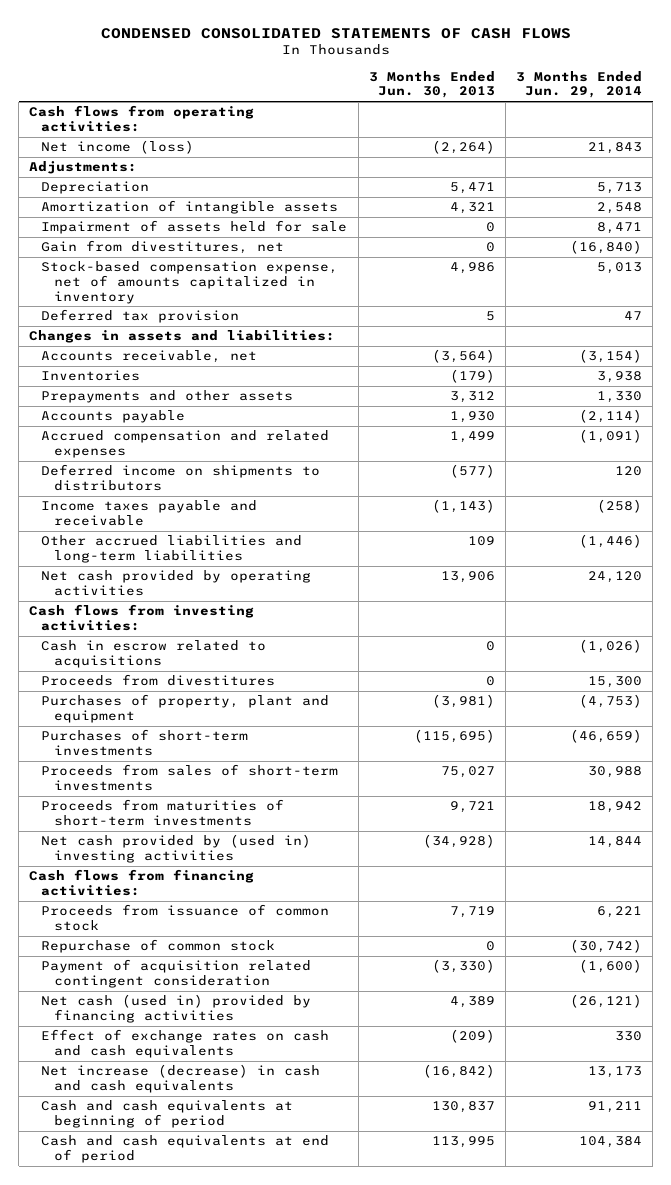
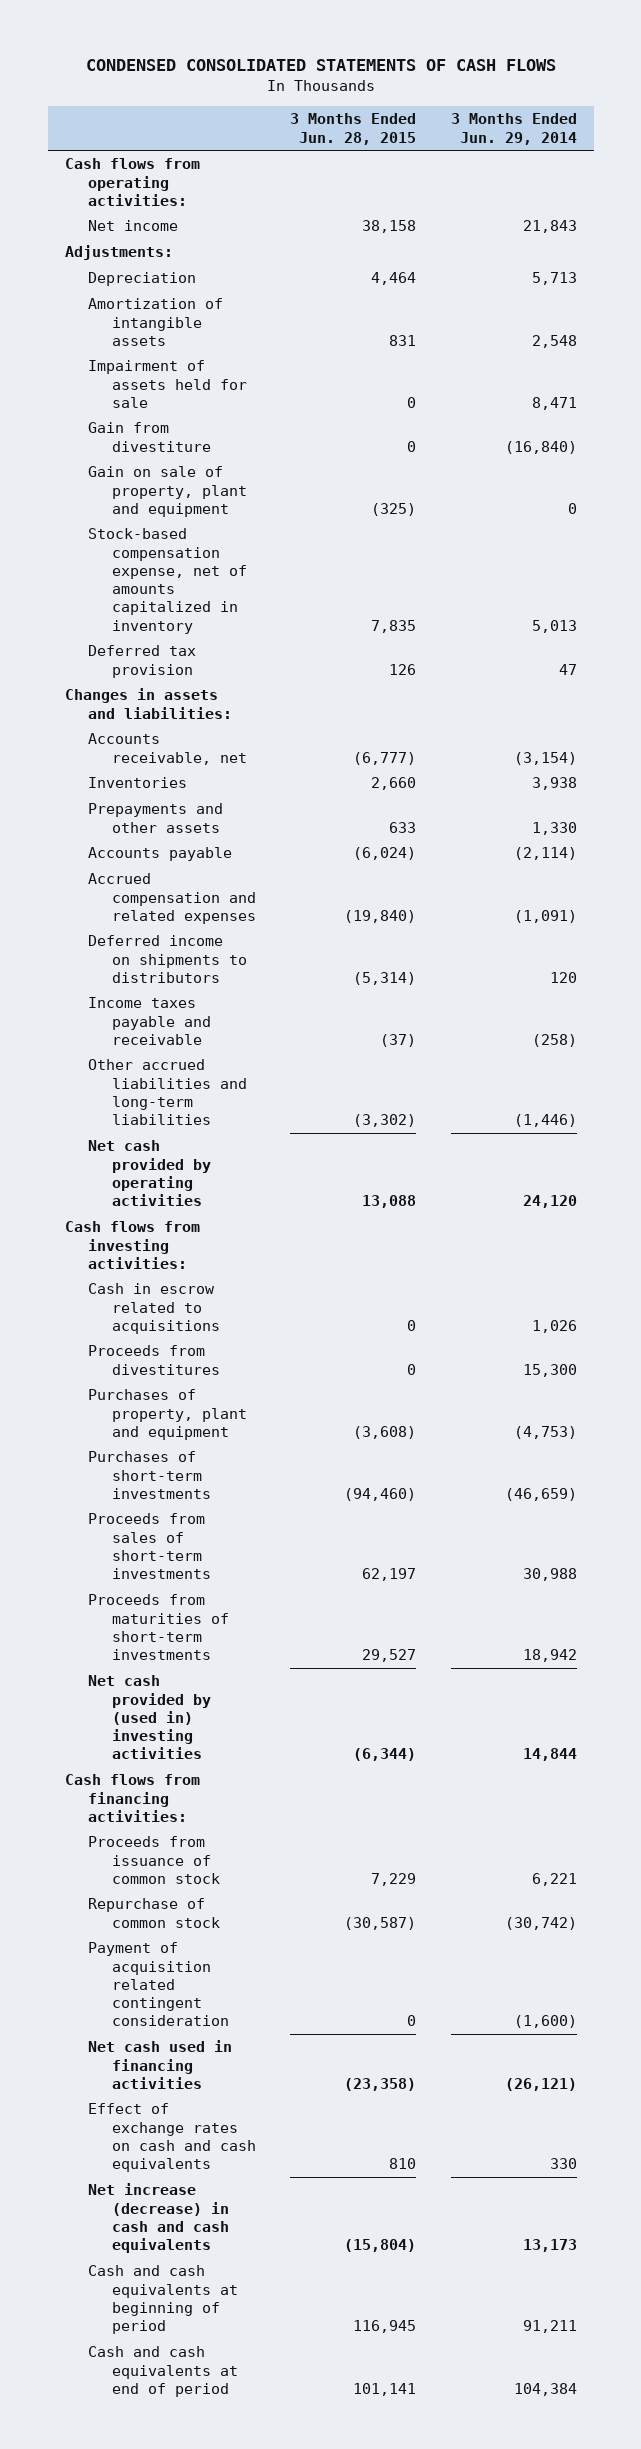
- | 3 Months Ended Jun. 30, 2013 | 3 Months Ended Jun. 29, 2014
+ | 3 Months Ended Jun. 28, 2015 | 3 Months Ended Jun. 29, 2014
- Net income (loss) | (2,264) | 21,843
+ Net income | 38,158 | 21,843
- Gain from divestitures, net | 0 | (16,840)
+ Gain from divestiture | 0 | (16,840)
+ Gain on sale of property, plant and equipment | (325) | 0
- Cash in escrow related to acquisitions | 0 | (1,026)
+ Cash in escrow related to acquisitions | 0 | 1,026
- Net cash (used in) provided by financing activities | 4,389 | (26,121)
+ Net cash used in financing activities | (23,358) | (26,121)

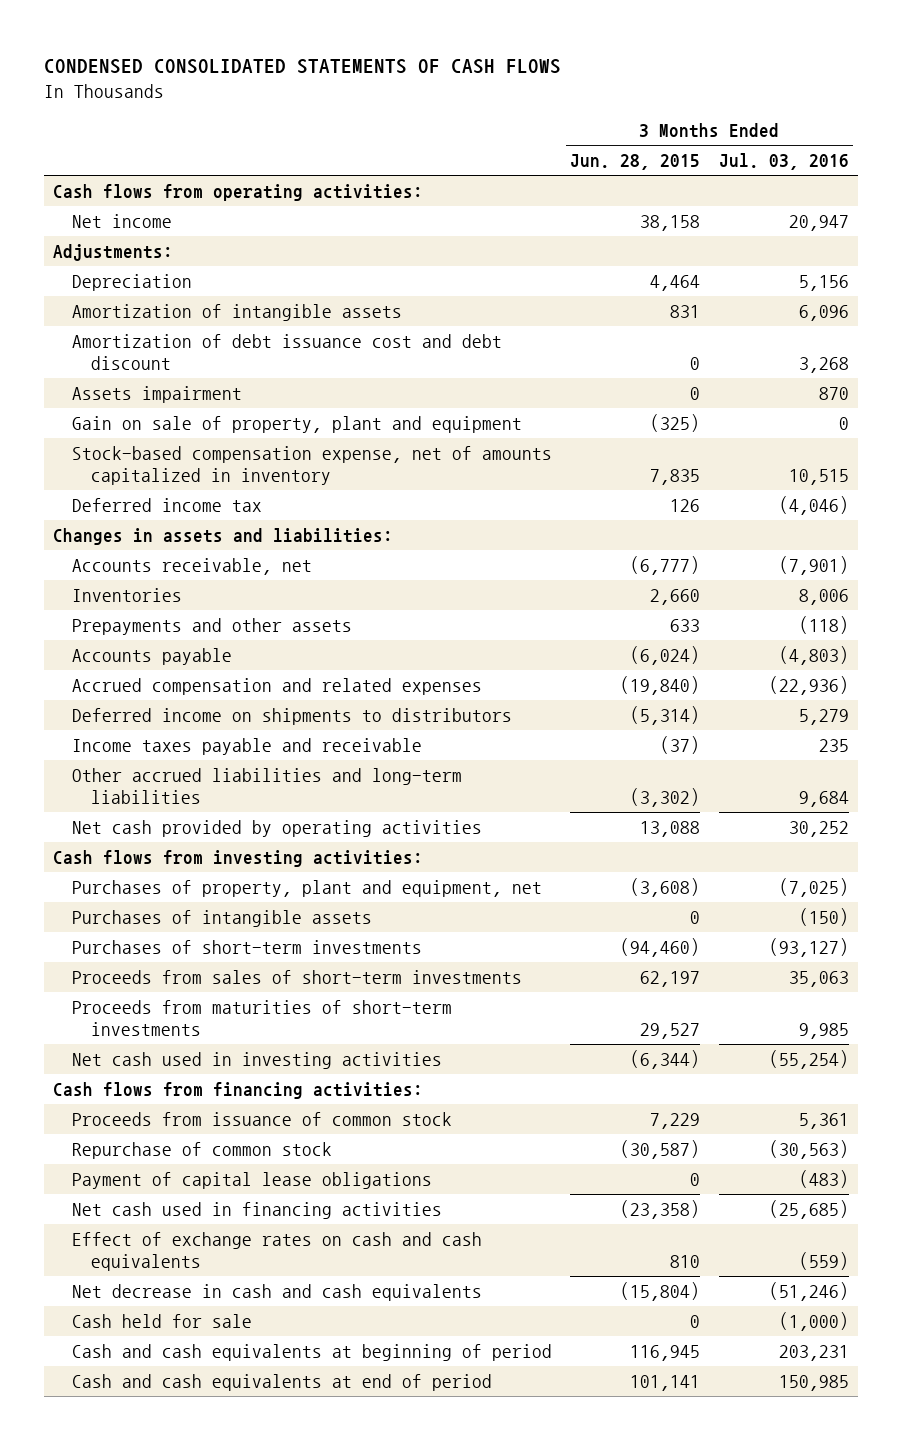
- | 3 Months Ended Jun. 28, 2015 | 3 Months Ended Jun. 29, 2014
+ | 3 Months Ended Jun. 28, 2015 | 3 Months Ended Jul. 03, 2016
- Impairment of assets held for sale | 0 | 8,471
- Gain from divestiture | 0 | (16,840)
+ Amortization of debt issuance cost and debt discount | 0 | 3,268
+ Assets impairment | 0 | 870
- Deferred tax provision | 126 | 47
+ Deferred income tax | 126 | (4,046)
- Cash in escrow related to acquisitions | 0 | 1,026
- Proceeds from divestitures | 0 | 15,300
- Purchases of property, plant and equipment | (3,608) | (4,753)
+ Purchases of property, plant and equipment, net | (3,608) | (7,025)
+ Purchases of intangible assets | 0 | (150)
- Net cash provided by (used in) investing activities | (6,344) | 14,844
+ Net cash used in investing activities | (6,344) | (55,254)
- Payment of acquisition related contingent consideration | 0 | (1,600)
+ Payment of capital lease obligations | 0 | (483)
- Net increase (decrease) in cash and cash equivalents | (15,804) | 13,173
+ Net decrease in cash and cash equivalents | (15,804) | (51,246)
+ Cash held for sale | 0 | (1,000)

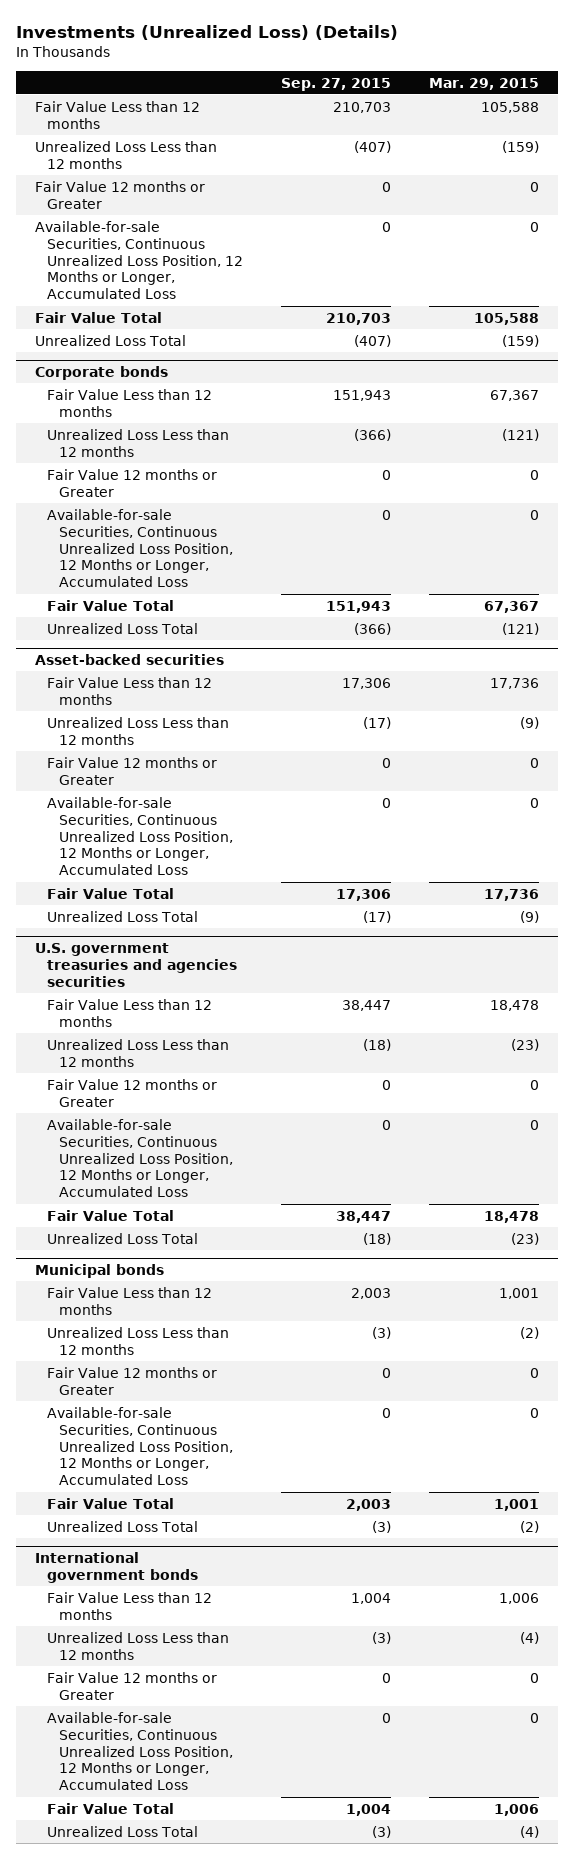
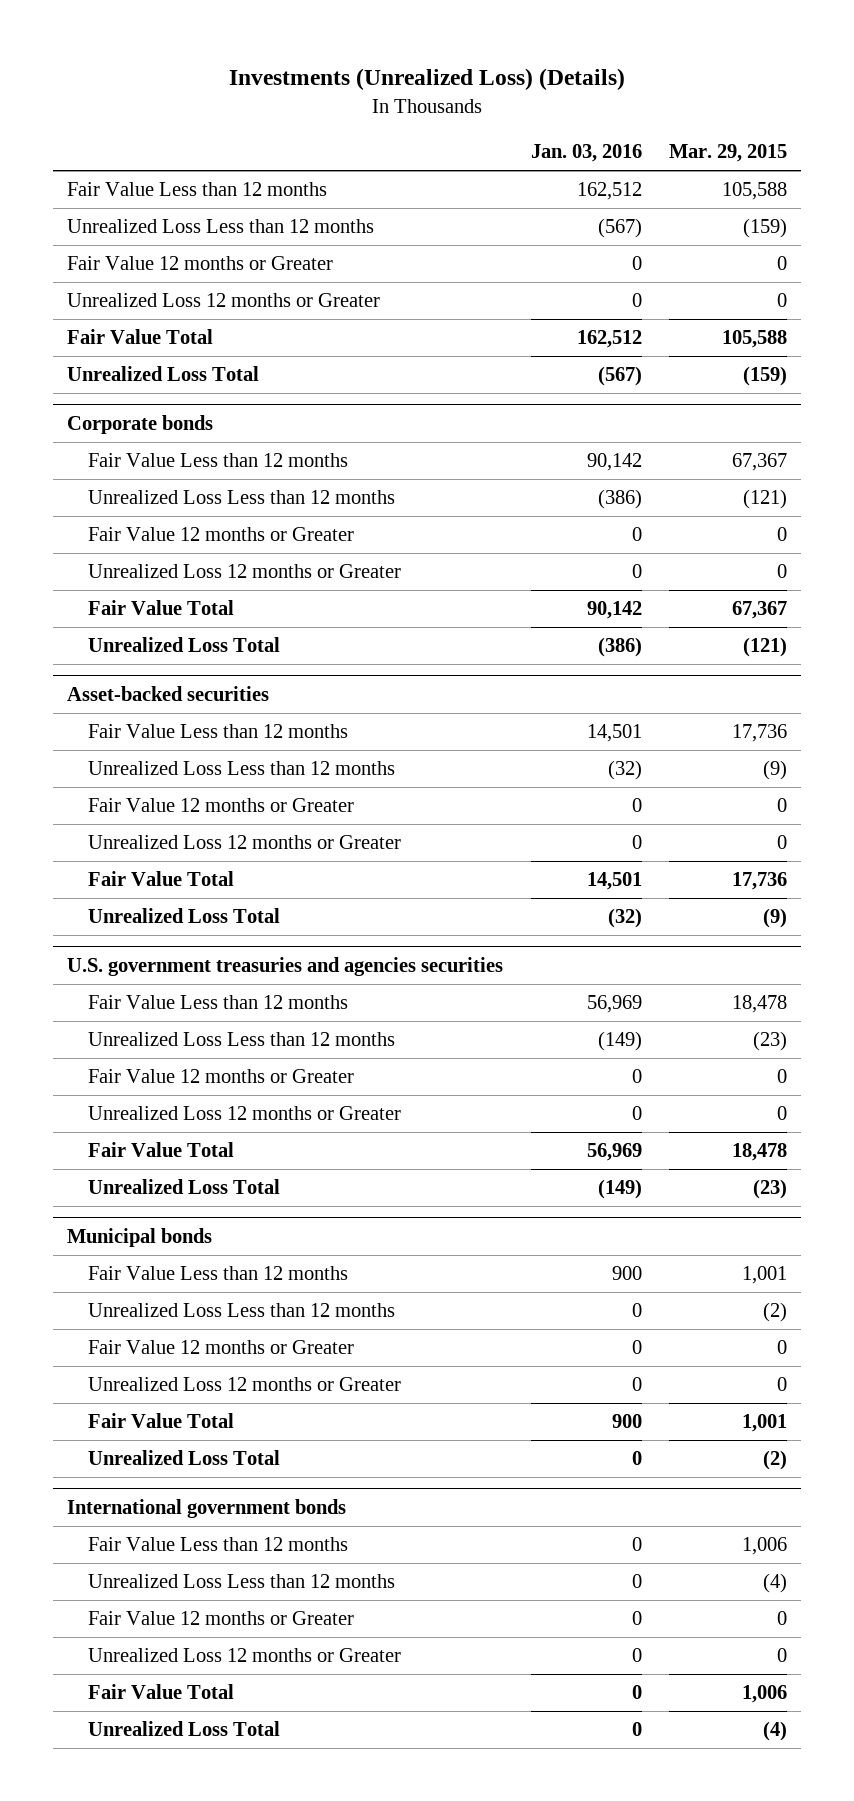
- | Sep. 27, 2015 | Mar. 29, 2015
+ | Jan. 03, 2016 | Mar. 29, 2015
- Available-for-sale Securities, Continuous Unrealized Loss Position, 12 Months or Longer, Accumulated Loss | 0 | 0
+ Unrealized Loss 12 months or Greater | 0 | 0
@ Corporate bonds
- Available-for-sale Securities, Continuous Unrealized Loss Position, 12 Months or Longer, Accumulated Loss | 0 | 0
+ Unrealized Loss 12 months or Greater | 0 | 0
@ Asset-backed securities
- Available-for-sale Securities, Continuous Unrealized Loss Position, 12 Months or Longer, Accumulated Loss | 0 | 0
+ Unrealized Loss 12 months or Greater | 0 | 0
@ U.S. government treasuries and agencies securities
- Available-for-sale Securities, Continuous Unrealized Loss Position, 12 Months or Longer, Accumulated Loss | 0 | 0
+ Unrealized Loss 12 months or Greater | 0 | 0
@ Municipal bonds
- Available-for-sale Securities, Continuous Unrealized Loss Position, 12 Months or Longer, Accumulated Loss | 0 | 0
+ Unrealized Loss 12 months or Greater | 0 | 0
@ International government bonds
- Available-for-sale Securities, Continuous Unrealized Loss Position, 12 Months or Longer, Accumulated Loss | 0 | 0
+ Unrealized Loss 12 months or Greater | 0 | 0

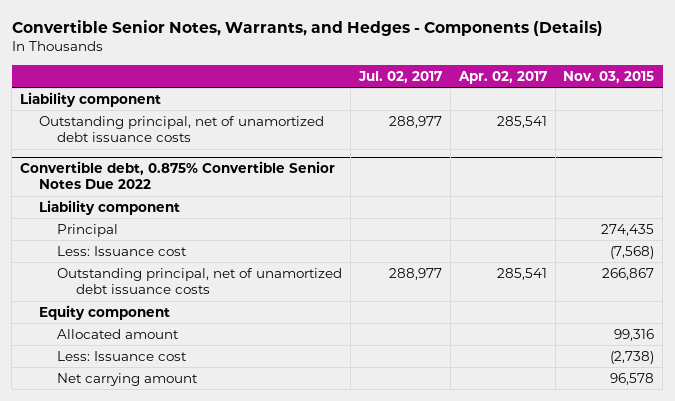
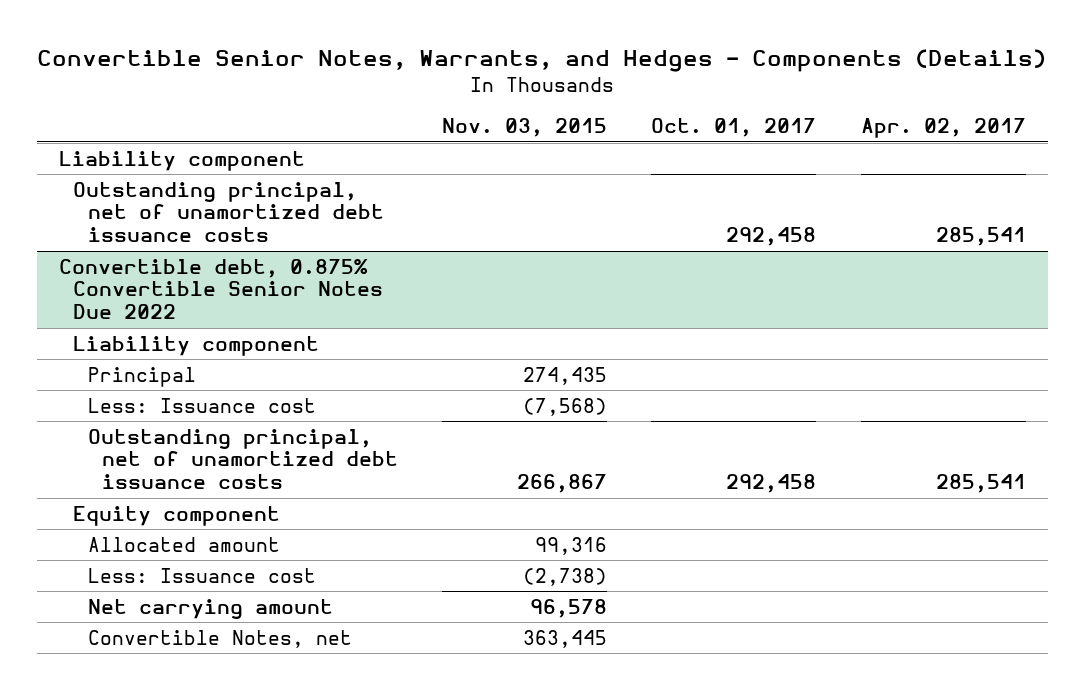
- | Jul. 02, 2017 | Apr. 02, 2017 | Nov. 03, 2015
+ | Nov. 03, 2015 | Oct. 01, 2017 | Apr. 02, 2017
@ Convertible debt, 0.875% Convertible Senior Notes Due 2022
+ Convertible Notes, net | 363,445 | |

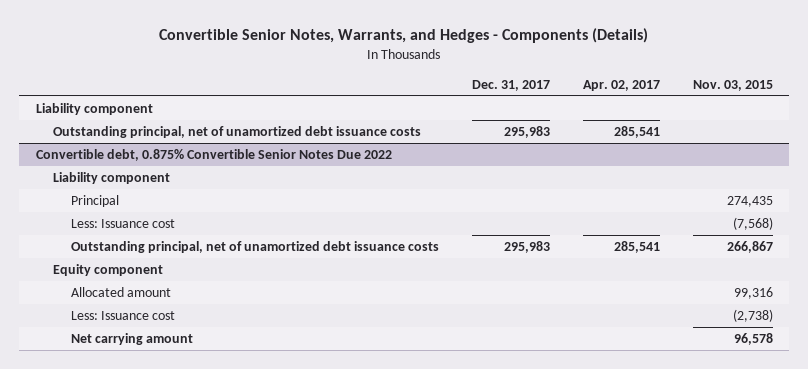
- | Nov. 03, 2015 | Oct. 01, 2017 | Apr. 02, 2017
+ | Dec. 31, 2017 | Apr. 02, 2017 | Nov. 03, 2015
@ Convertible debt, 0.875% Convertible Senior Notes Due 2022
- Convertible Notes, net | 363,445 | |

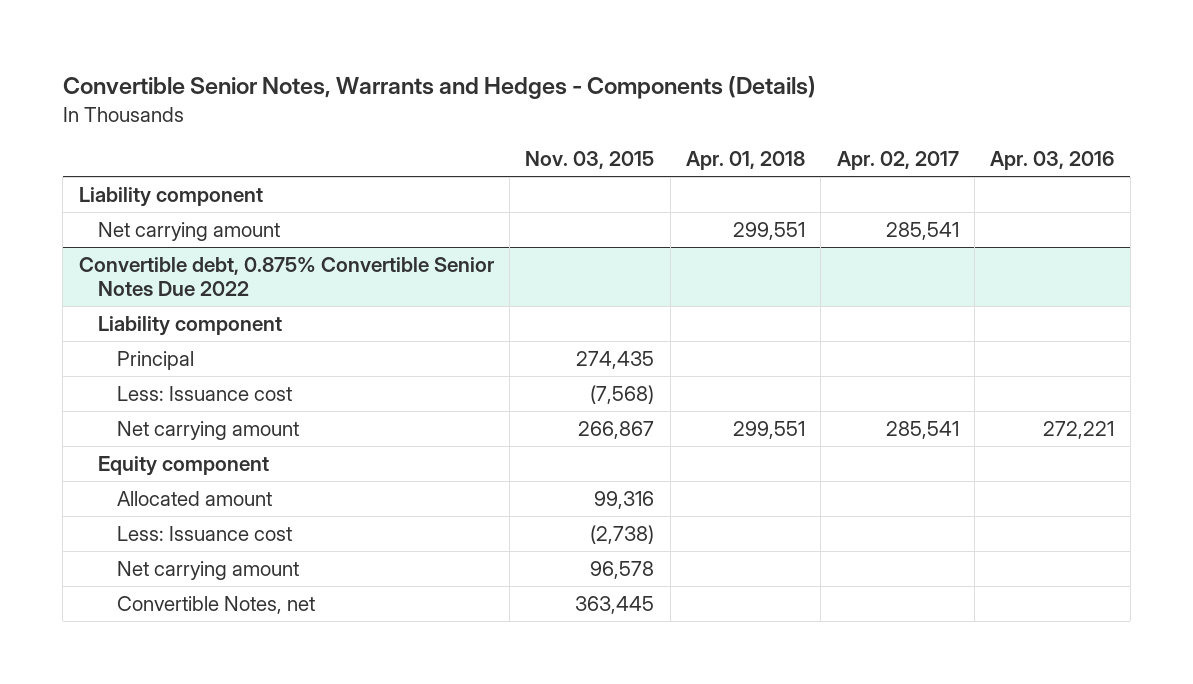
- Convertible Senior Notes, Warrants, and Hedges - Components (Details)
+ Convertible Senior Notes, Warrants and Hedges - Components (Details)
- | Dec. 31, 2017 | Apr. 02, 2017 | Nov. 03, 2015
+ | Nov. 03, 2015 | Apr. 01, 2018 | Apr. 02, 2017 | Apr. 03, 2016
- Outstanding principal, net of unamortized debt issuance costs | 295,983 | 285,541 |
+ Net carrying amount | | 299,551 | 285,541 |
@ Convertible debt, 0.875% Convertible Senior Notes Due 2022
- Outstanding principal, net of unamortized debt issuance costs | 295,983 | 285,541 | 266,867
+ Net carrying amount | 266,867 | 299,551 | 285,541 | 272,221
+ Convertible Notes, net | 363,445 | | |

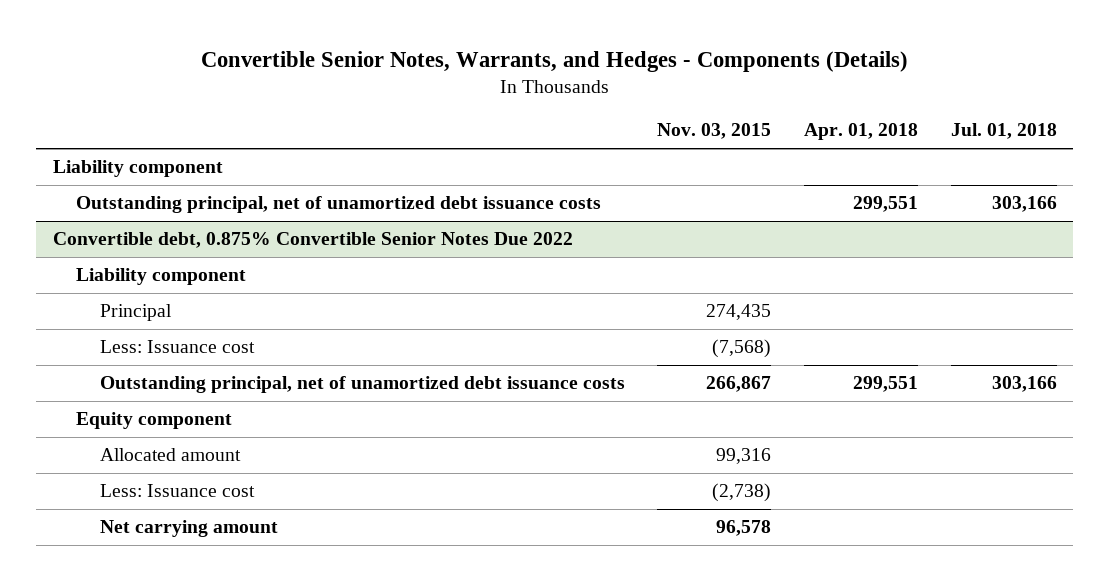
- Convertible Senior Notes, Warrants and Hedges - Components (Details)
+ Convertible Senior Notes, Warrants, and Hedges - Components (Details)
- | Nov. 03, 2015 | Apr. 01, 2018 | Apr. 02, 2017 | Apr. 03, 2016
+ | Nov. 03, 2015 | Apr. 01, 2018 | Jul. 01, 2018
- Net carrying amount | | 299,551 | 285,541 |
+ Outstanding principal, net of unamortized debt issuance costs | | 299,551 | 303,166
@ Convertible debt, 0.875% Convertible Senior Notes Due 2022
- Net carrying amount | 266,867 | 299,551 | 285,541 | 272,221
+ Outstanding principal, net of unamortized debt issuance costs | 266,867 | 299,551 | 303,166
- Convertible Notes, net | 363,445 | | |

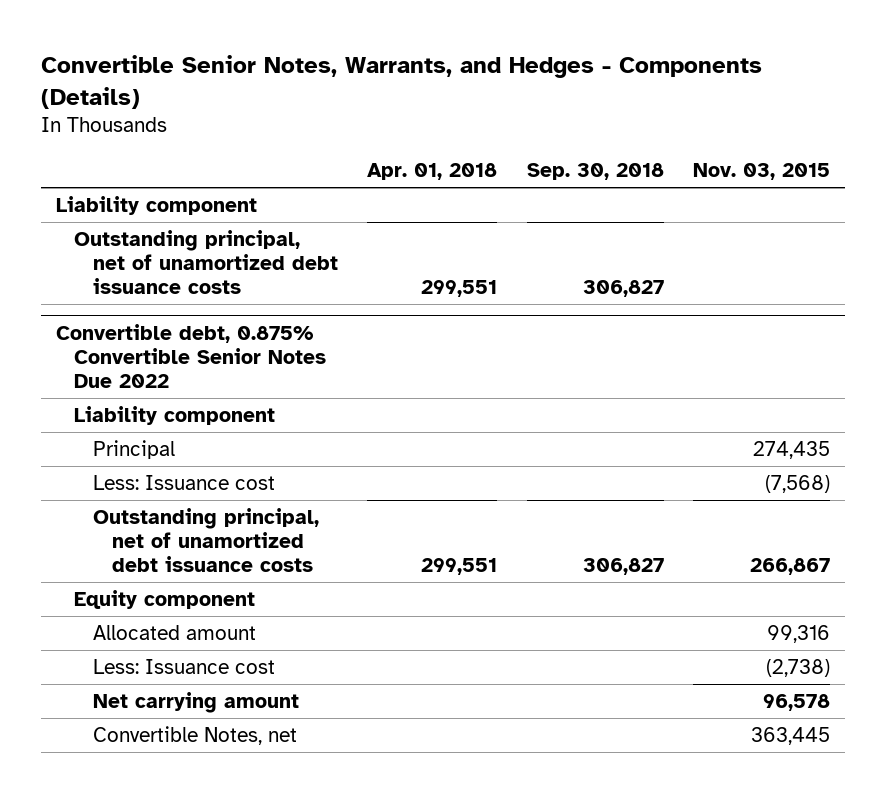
- | Nov. 03, 2015 | Apr. 01, 2018 | Jul. 01, 2018
+ | Apr. 01, 2018 | Sep. 30, 2018 | Nov. 03, 2015
@ Convertible debt, 0.875% Convertible Senior Notes Due 2022
+ Convertible Notes, net | | | 363,445

